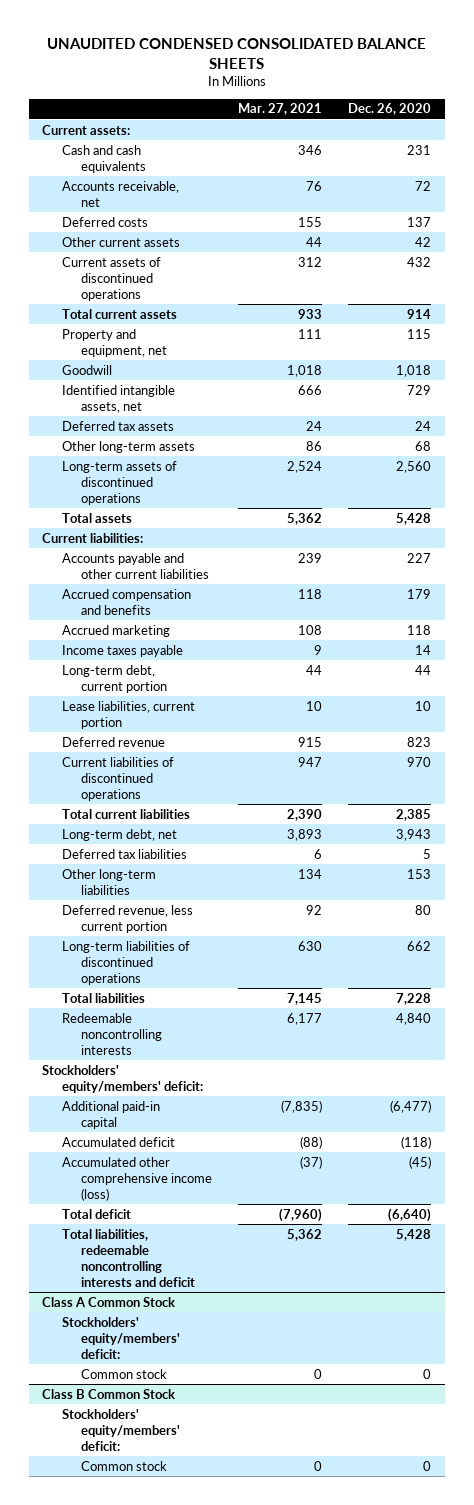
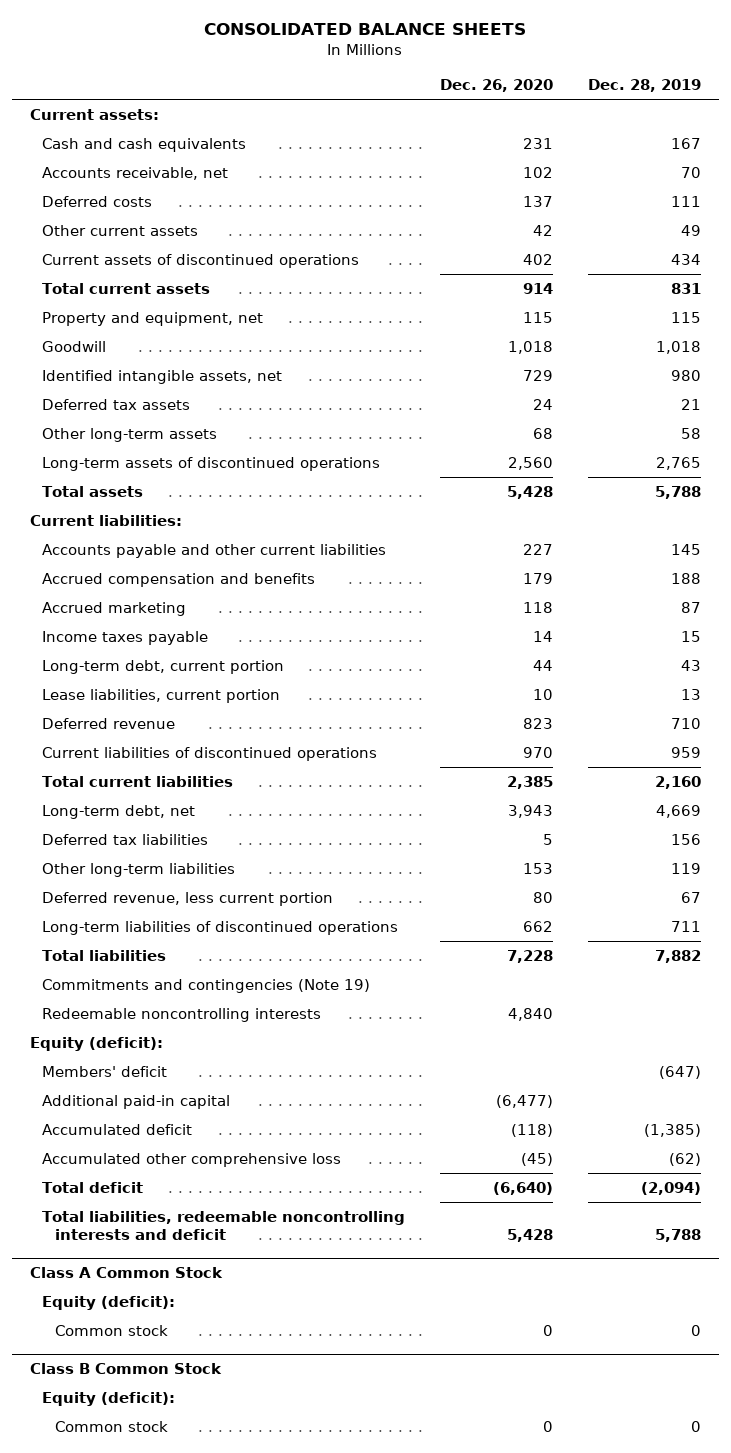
- UNAUDITED CONDENSED CONSOLIDATED BALANCE SHEETS
+ CONSOLIDATED BALANCE SHEETS
- | Mar. 27, 2021 | Dec. 26, 2020
+ | Dec. 26, 2020 | Dec. 28, 2019
- Accounts receivable, net | 76 | 72
+ Accounts receivable, net | 102 | 70
- Current assets of discontinued operations | 312 | 432
+ Current assets of discontinued operations | 402 | 434
+ Commitments and contingencies (Note 19)
- Stockholders' equity/members' deficit:
+ Equity (deficit):
+ Members' deficit | | (647)
- Accumulated other comprehensive income (loss) | (37) | (45)
+ Accumulated other comprehensive loss | (45) | (62)
@ Class A Common Stock
- Stockholders' equity/members' deficit:
+ Equity (deficit):
@ Class B Common Stock
- Stockholders' equity/members' deficit:
+ Equity (deficit):

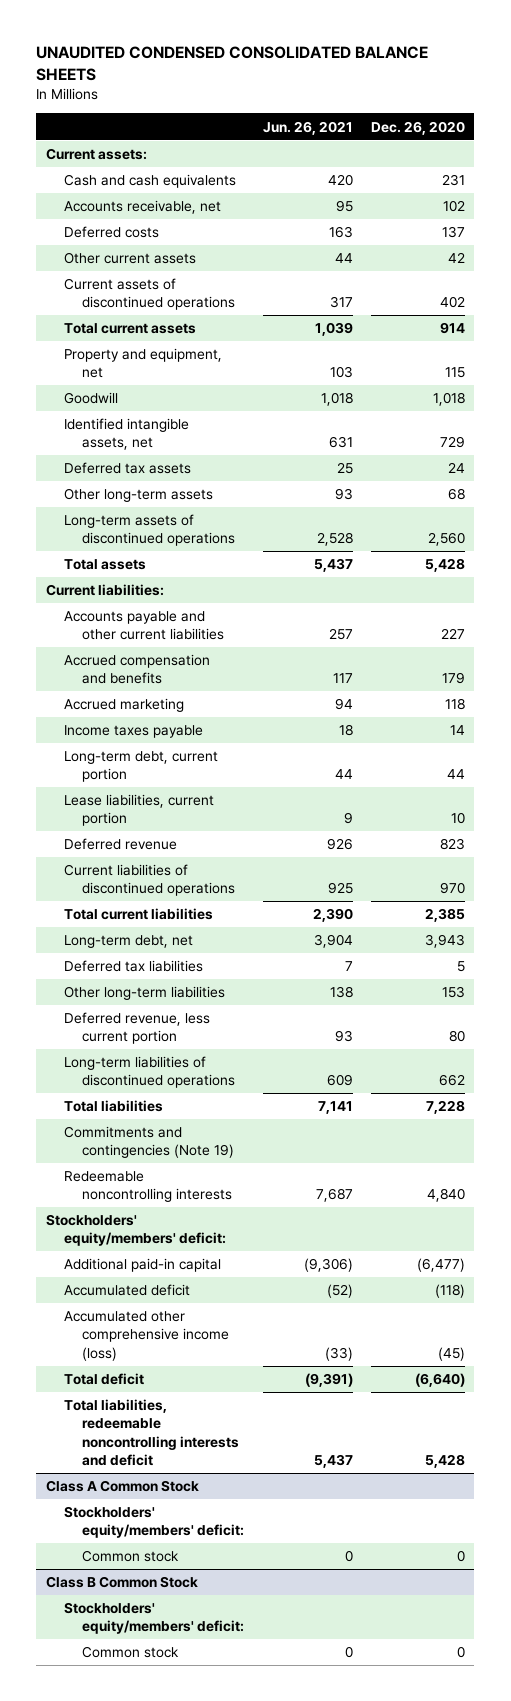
- CONSOLIDATED BALANCE SHEETS
+ UNAUDITED CONDENSED CONSOLIDATED BALANCE SHEETS
- | Dec. 26, 2020 | Dec. 28, 2019
+ | Jun. 26, 2021 | Dec. 26, 2020
- Equity (deficit):
- Members' deficit | | (647)
+ Stockholders' equity/members' deficit:
- Accumulated other comprehensive loss | (45) | (62)
+ Accumulated other comprehensive income (loss) | (33) | (45)
@ Class A Common Stock
- Equity (deficit):
+ Stockholders' equity/members' deficit:
@ Class B Common Stock
- Equity (deficit):
+ Stockholders' equity/members' deficit:

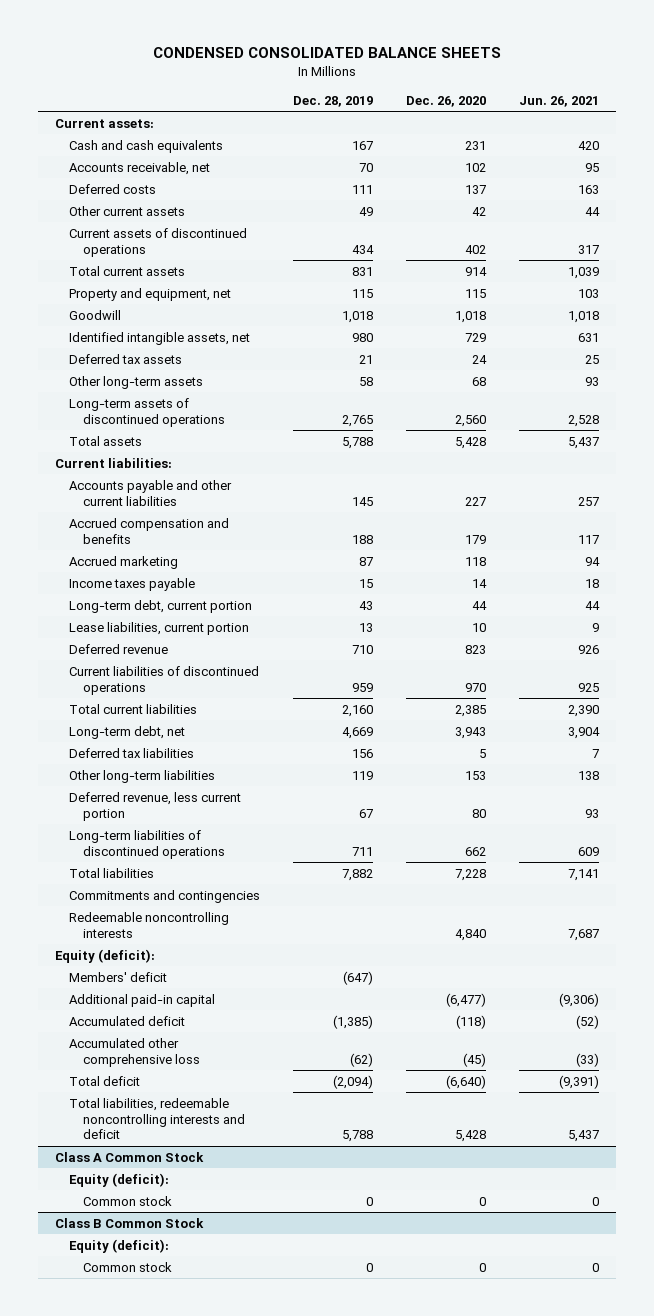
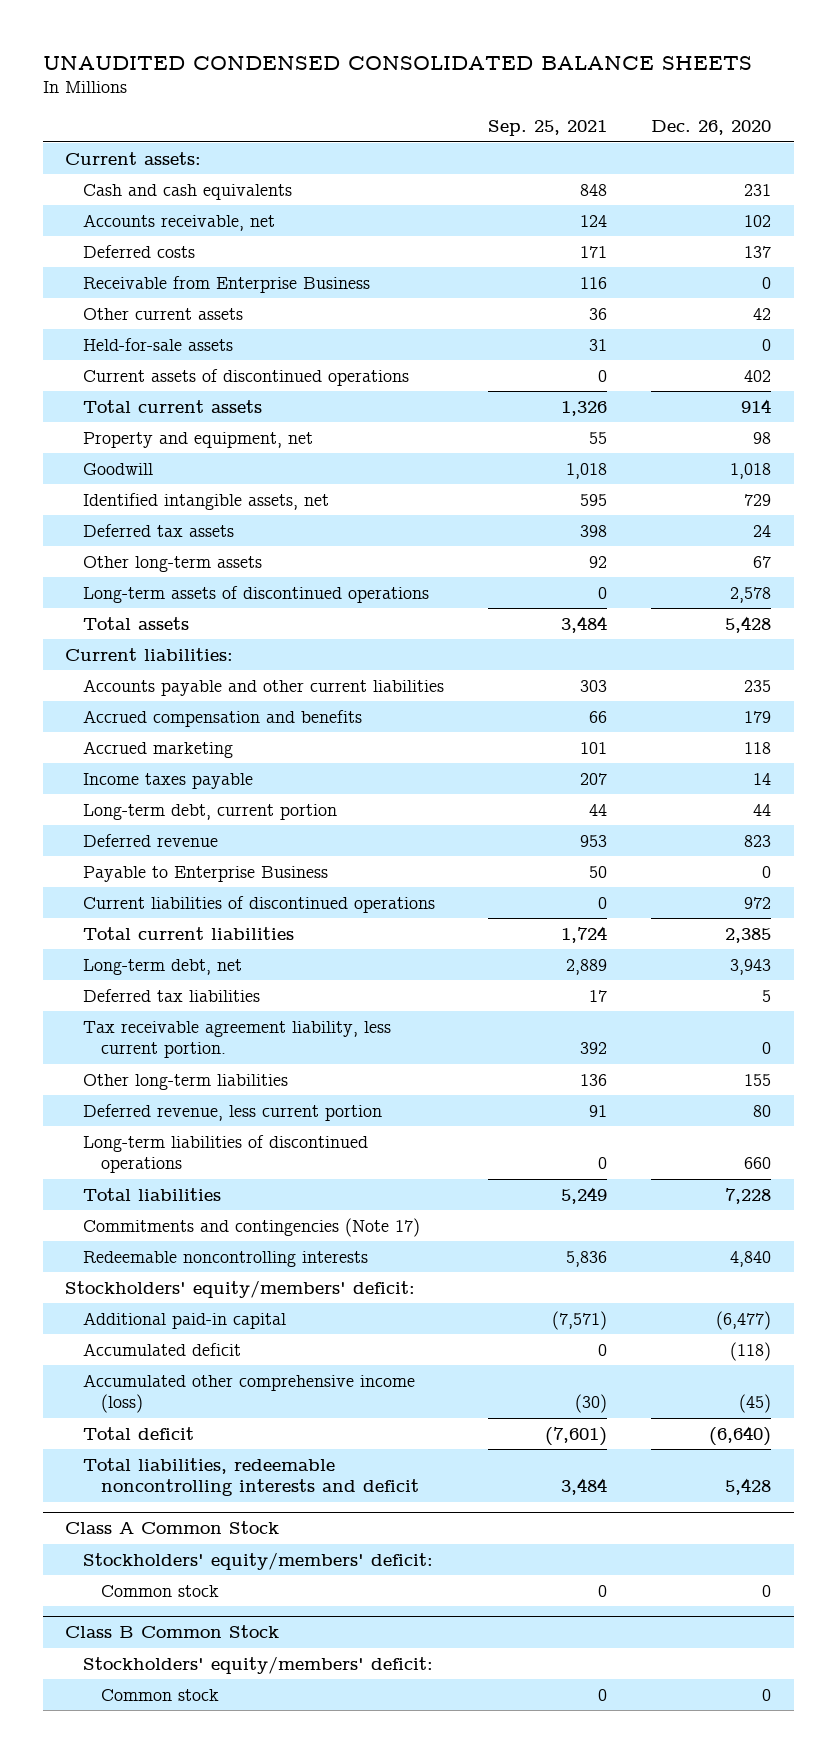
- CONDENSED CONSOLIDATED BALANCE SHEETS
+ UNAUDITED CONDENSED CONSOLIDATED BALANCE SHEETS
- | Dec. 28, 2019 | Dec. 26, 2020 | Jun. 26, 2021
+ | Sep. 25, 2021 | Dec. 26, 2020
+ Receivable from Enterprise Business | 116 | 0
+ Held-for-sale assets | 31 | 0
- Property and equipment, net | 115 | 115 | 103
+ Property and equipment, net | 55 | 98
- Other long-term assets | 58 | 68 | 93
- Long-term assets of discontinued operations | 2,765 | 2,560 | 2,528
+ Other long-term assets | 92 | 67
+ Long-term assets of discontinued operations | 0 | 2,578
- Accounts payable and other current liabilities | 145 | 227 | 257
+ Accounts payable and other current liabilities | 303 | 235
- Lease liabilities, current portion | 13 | 10 | 9
- Current liabilities of discontinued operations | 959 | 970 | 925
+ Payable to Enterprise Business | 50 | 0
+ Current liabilities of discontinued operations | 0 | 972
- Other long-term liabilities | 119 | 153 | 138
+ Tax receivable agreement liability, less current portion. | 392 | 0
+ Other long-term liabilities | 136 | 155
- Long-term liabilities of discontinued operations | 711 | 662 | 609
+ Long-term liabilities of discontinued operations | 0 | 660
- Commitments and contingencies
+ Commitments and contingencies (Note 17)
- Equity (deficit):
- Members' deficit | (647) | |
+ Stockholders' equity/members' deficit:
- Accumulated other comprehensive loss | (62) | (45) | (33)
+ Accumulated other comprehensive income (loss) | (30) | (45)
@ Class A Common Stock
- Equity (deficit):
+ Stockholders' equity/members' deficit:
@ Class B Common Stock
- Equity (deficit):
+ Stockholders' equity/members' deficit:

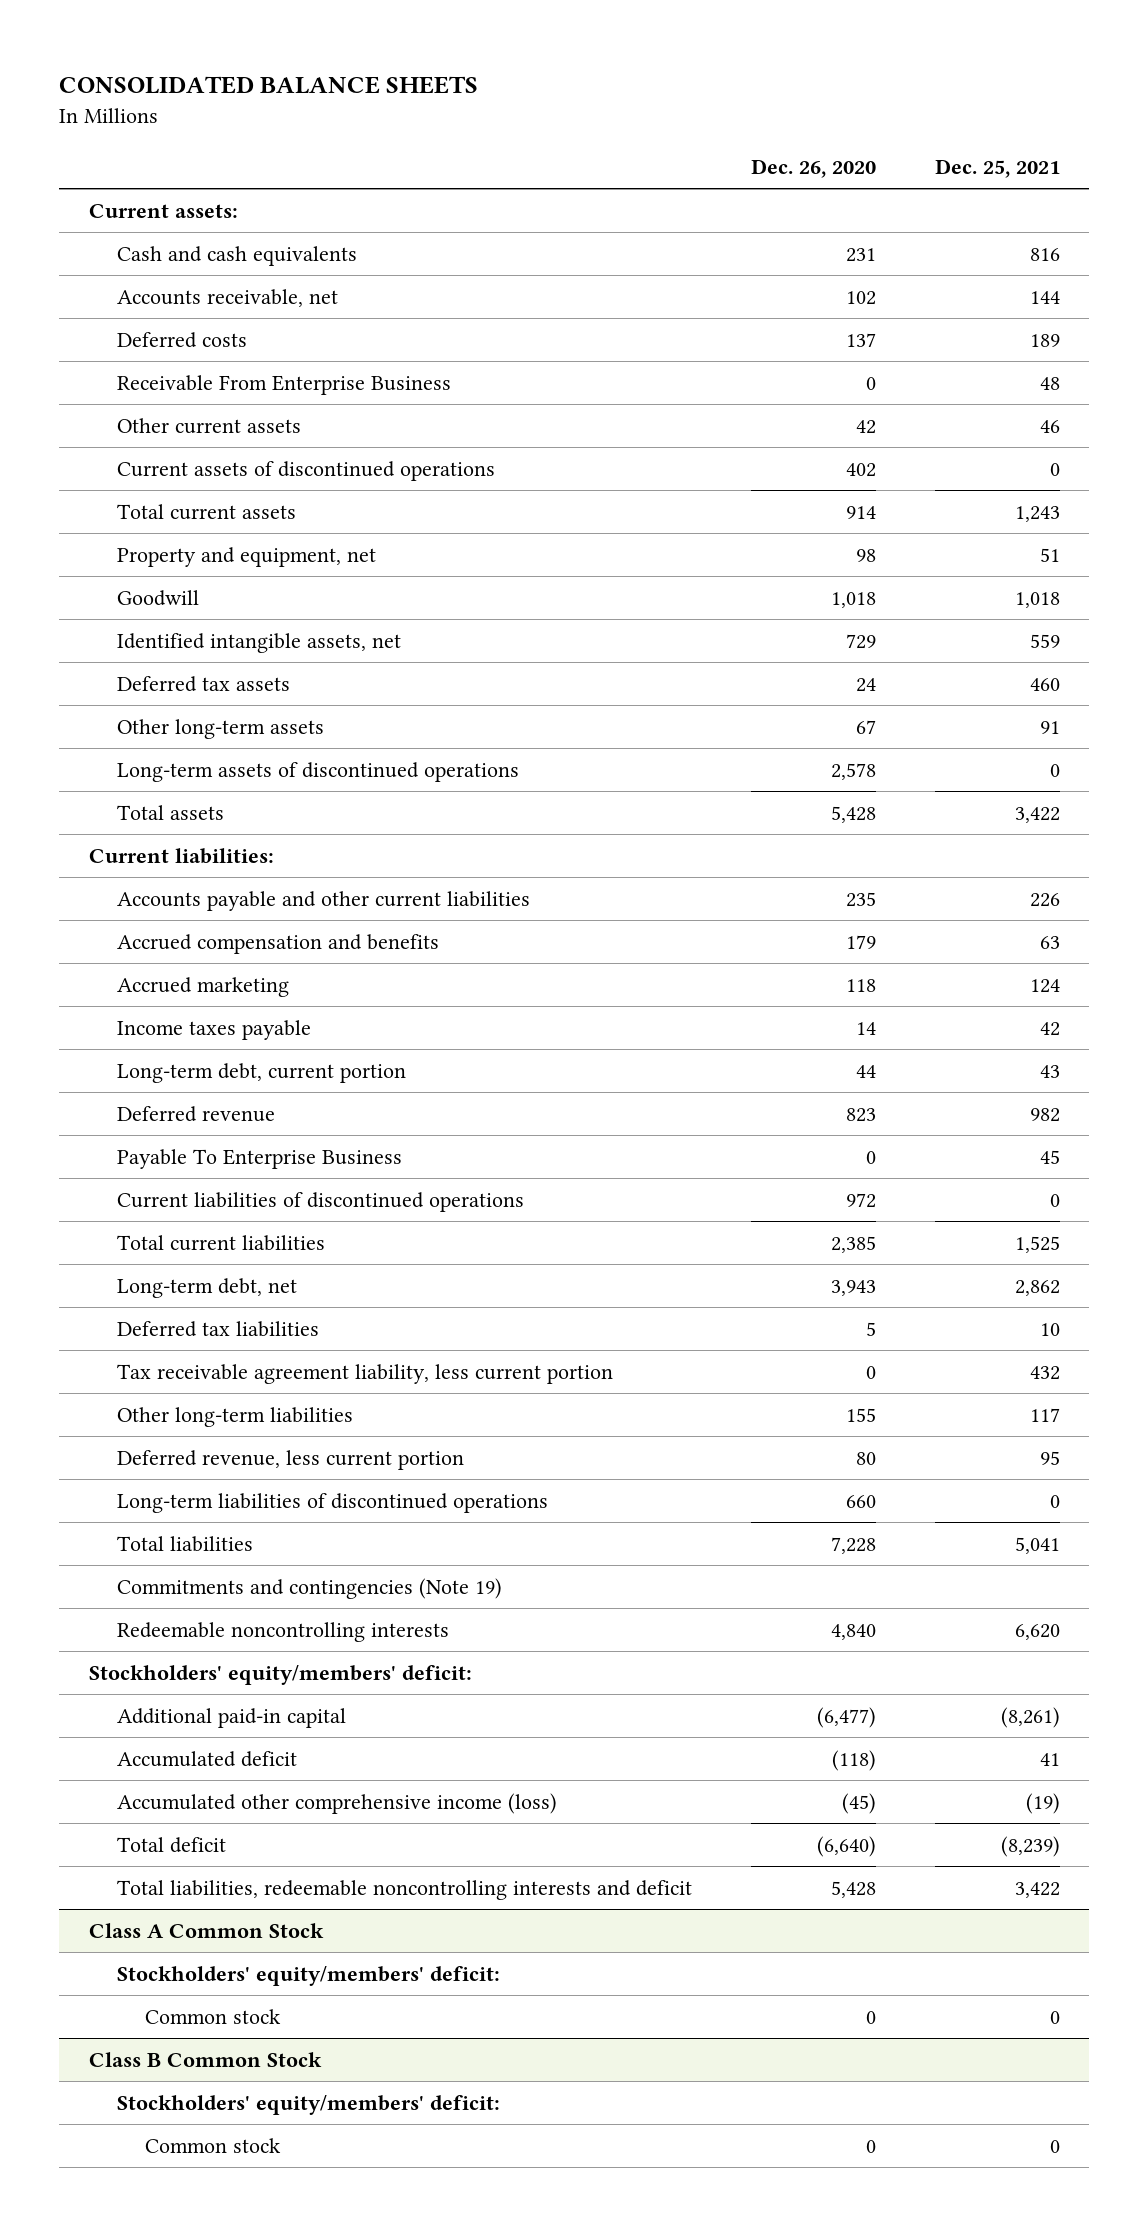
- UNAUDITED CONDENSED CONSOLIDATED BALANCE SHEETS
+ CONSOLIDATED BALANCE SHEETS
- | Sep. 25, 2021 | Dec. 26, 2020
+ | Dec. 26, 2020 | Dec. 25, 2021
- Receivable from Enterprise Business | 116 | 0
+ Receivable From Enterprise Business | 0 | 48
- Held-for-sale assets | 31 | 0
- Payable to Enterprise Business | 50 | 0
+ Payable To Enterprise Business | 0 | 45
- Tax receivable agreement liability, less current portion. | 392 | 0
+ Tax receivable agreement liability, less current portion | 0 | 432
- Commitments and contingencies (Note 17)
+ Commitments and contingencies (Note 19)

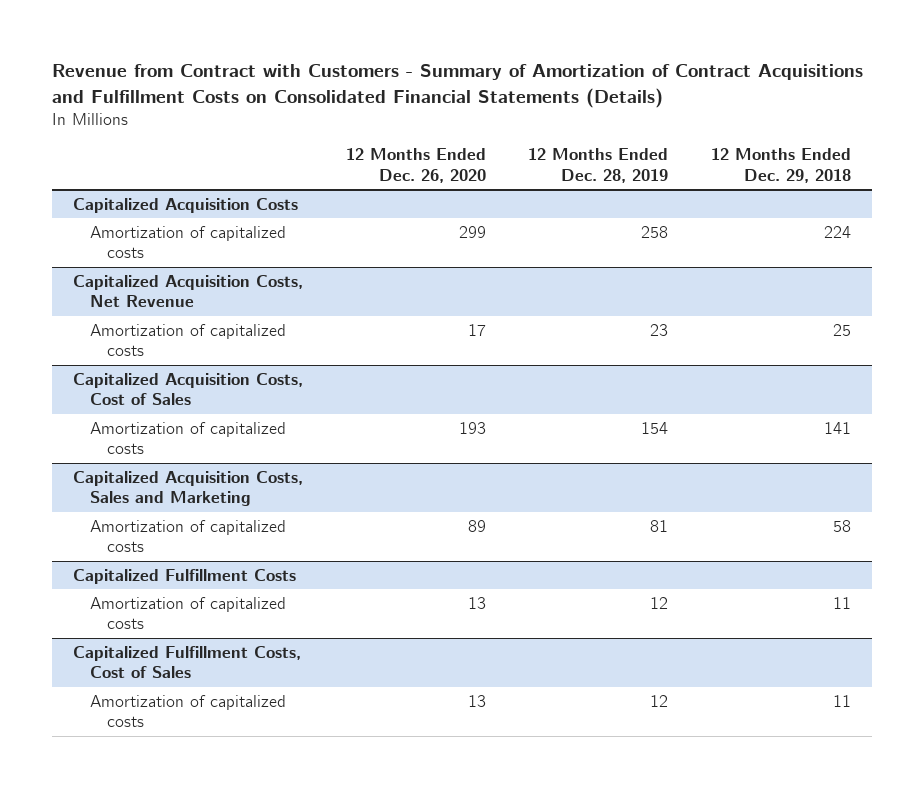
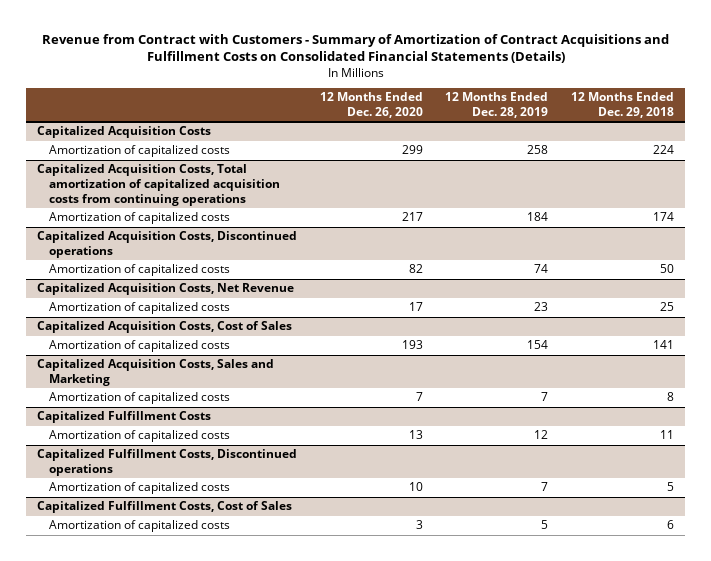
+ Capitalized Acquisition Costs, Total amortization of capitalized acquisition costs from continuing operations
+ Amortization of capitalized costs | 217 | 184 | 174
+ Capitalized Acquisition Costs, Discontinued operations
+ Amortization of capitalized costs | 82 | 74 | 50
@ Capitalized Acquisition Costs, Sales and Marketing
- Amortization of capitalized costs | 89 | 81 | 58
+ Amortization of capitalized costs | 7 | 7 | 8
+ Capitalized Fulfillment Costs, Discontinued operations
+ Amortization of capitalized costs | 10 | 7 | 5
@ Capitalized Fulfillment Costs, Cost of Sales
- Amortization of capitalized costs | 13 | 12 | 11
+ Amortization of capitalized costs | 3 | 5 | 6

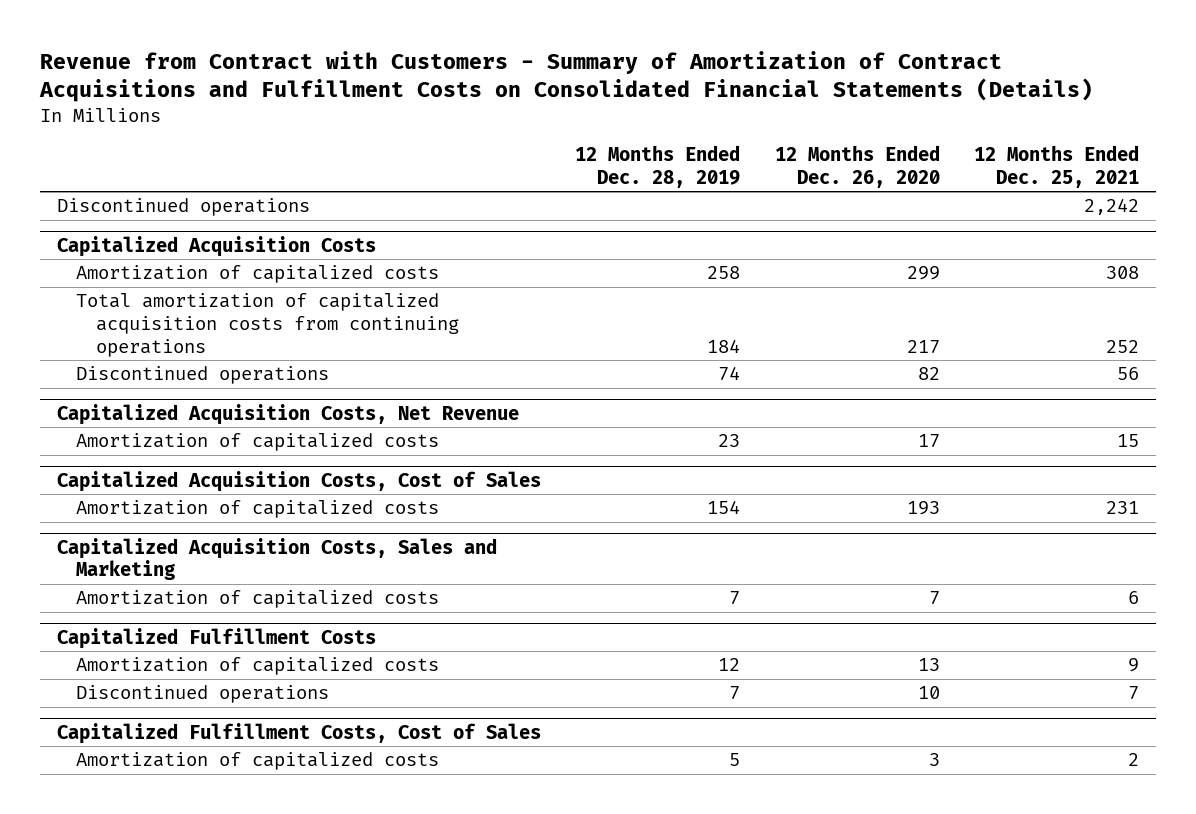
- | 12 Months Ended Dec. 26, 2020 | 12 Months Ended Dec. 28, 2019 | 12 Months Ended Dec. 29, 2018
+ | 12 Months Ended Dec. 28, 2019 | 12 Months Ended Dec. 26, 2020 | 12 Months Ended Dec. 25, 2021
+ Discontinued operations | | | 2,242
- Capitalized Acquisition Costs, Total amortization of capitalized acquisition costs from continuing operations
- Amortization of capitalized costs | 217 | 184 | 174
- Capitalized Acquisition Costs, Discontinued operations
- Amortization of capitalized costs | 82 | 74 | 50
@ Capitalized Acquisition Costs
+ Total amortization of capitalized acquisition costs from continuing operations | 184 | 217 | 252
+ Discontinued operations | 74 | 82 | 56
- Capitalized Fulfillment Costs, Discontinued operations
- Amortization of capitalized costs | 10 | 7 | 5
@ Capitalized Fulfillment Costs
+ Discontinued operations | 7 | 10 | 7

